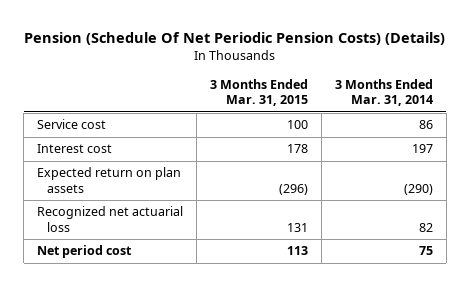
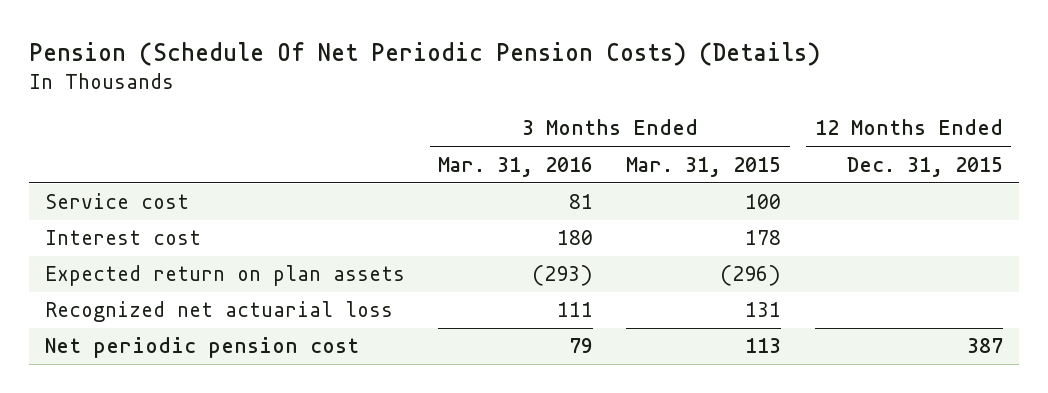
- | 3 Months Ended Mar. 31, 2015 | 3 Months Ended Mar. 31, 2014
+ | 3 Months Ended Mar. 31, 2016 | 3 Months Ended Mar. 31, 2015 | 12 Months Ended Dec. 31, 2015
- Net period cost | 113 | 75
+ Net periodic pension cost | 79 | 113 | 387

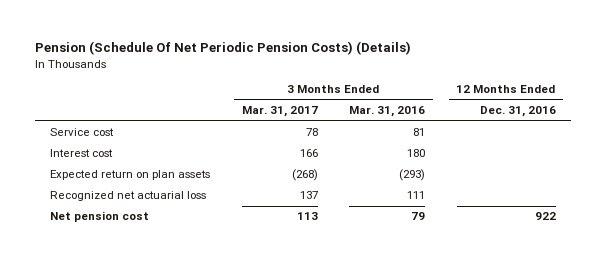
- | 3 Months Ended Mar. 31, 2016 | 3 Months Ended Mar. 31, 2015 | 12 Months Ended Dec. 31, 2015
+ | 3 Months Ended Mar. 31, 2017 | 3 Months Ended Mar. 31, 2016 | 12 Months Ended Dec. 31, 2016
- Net periodic pension cost | 79 | 113 | 387
+ Net pension cost | 113 | 79 | 922

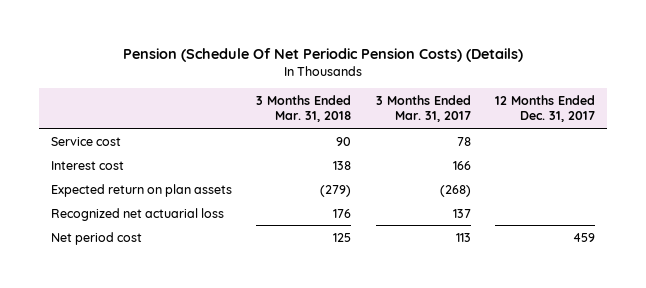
- | 3 Months Ended Mar. 31, 2017 | 3 Months Ended Mar. 31, 2016 | 12 Months Ended Dec. 31, 2016
+ | 3 Months Ended Mar. 31, 2018 | 3 Months Ended Mar. 31, 2017 | 12 Months Ended Dec. 31, 2017
- Net pension cost | 113 | 79 | 922
+ Net period cost | 125 | 113 | 459

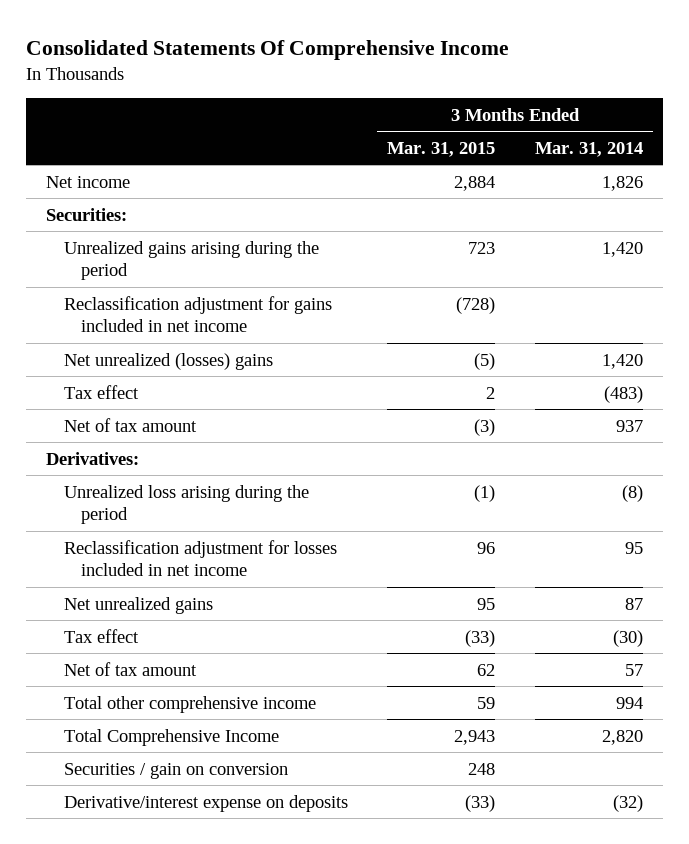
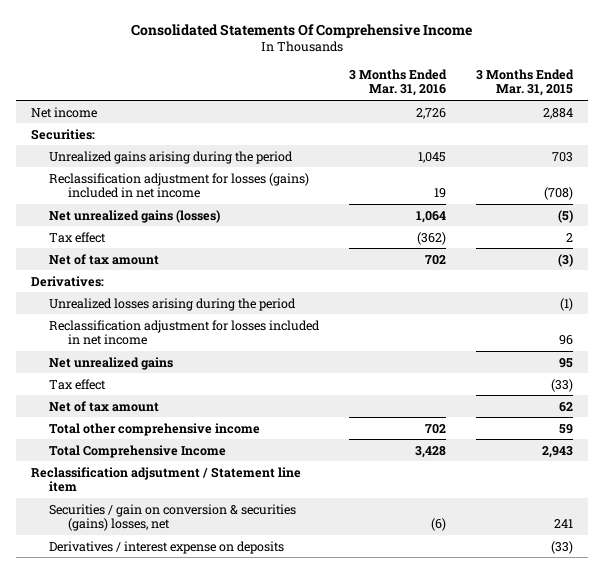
- | 3 Months Ended Mar. 31, 2015 | 3 Months Ended Mar. 31, 2014
+ | 3 Months Ended Mar. 31, 2016 | 3 Months Ended Mar. 31, 2015
- Unrealized gains arising during the period | 723 | 1,420
- Reclassification adjustment for gains included in net income | (728) |
- Net unrealized (losses) gains | (5) | 1,420
+ Unrealized gains arising during the period | 1,045 | 703
+ Reclassification adjustment for losses (gains) included in net income | 19 | (708)
+ Net unrealized gains (losses) | 1,064 | (5)
- Unrealized loss arising during the period | (1) | (8)
+ Unrealized losses arising during the period | | (1)
- Securities / gain on conversion | 248 |
- Derivative/interest expense on deposits | (33) | (32)
+ Reclassification adjsutment / Statement line item
+ Securities / gain on conversion & securities (gains) losses, net | (6) | 241
+ Derivatives / interest expense on deposits | | (33)

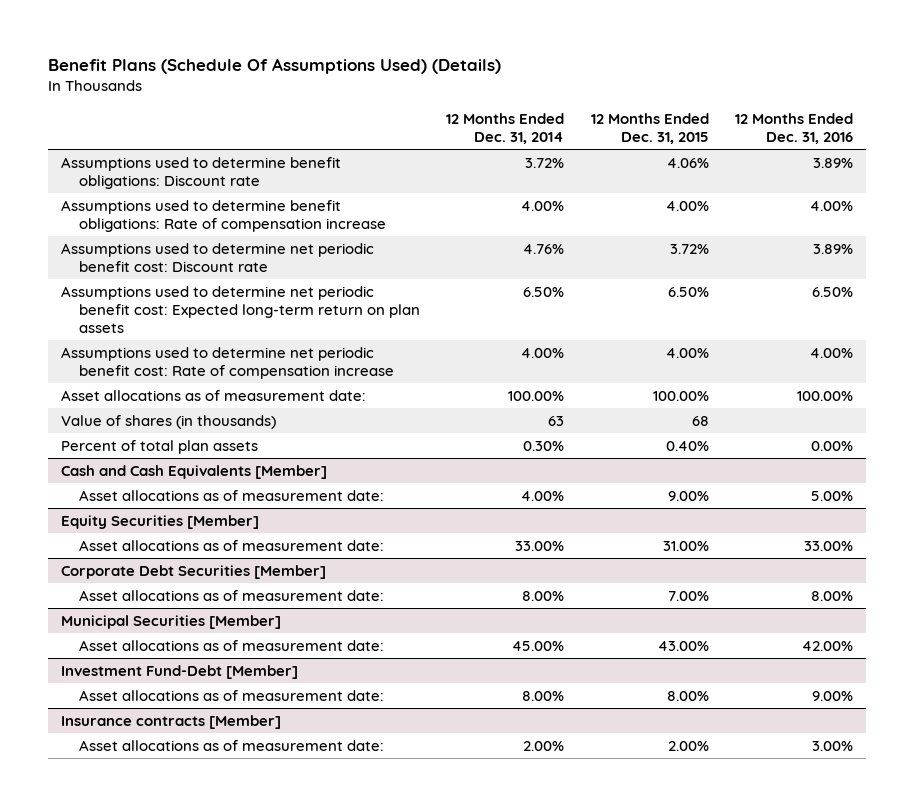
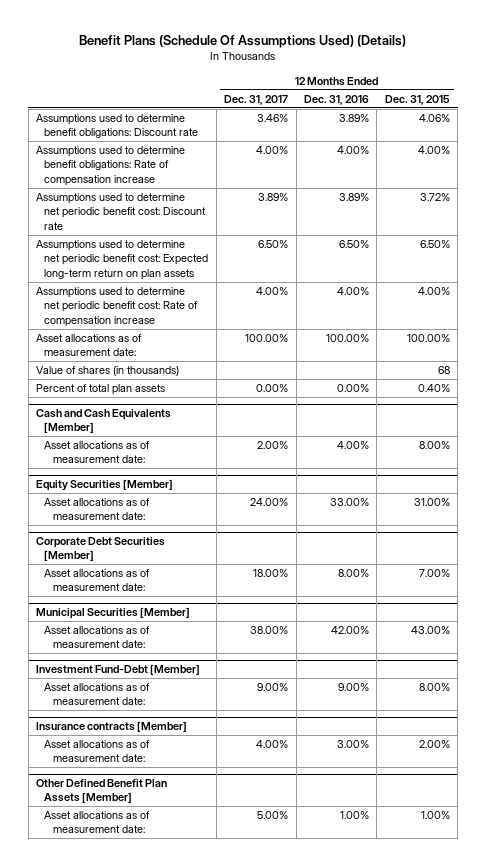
- | 12 Months Ended Dec. 31, 2014 | 12 Months Ended Dec. 31, 2015 | 12 Months Ended Dec. 31, 2016
+ | 12 Months Ended Dec. 31, 2017 | 12 Months Ended Dec. 31, 2016 | 12 Months Ended Dec. 31, 2015
@ Cash and Cash Equivalents [Member]
- Asset allocations as of measurement date: | 4.00% | 9.00% | 5.00%
+ Asset allocations as of measurement date: | 2.00% | 4.00% | 8.00%
+ Other Defined Benefit Plan Assets [Member]
+ Asset allocations as of measurement date: | 5.00% | 1.00% | 1.00%

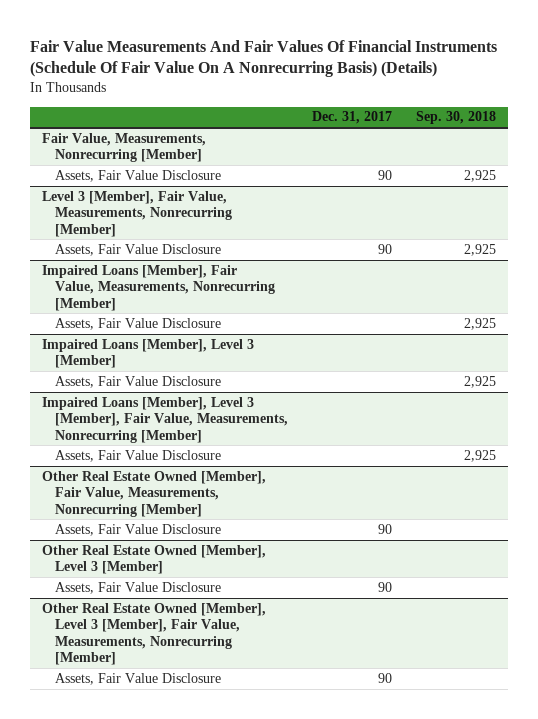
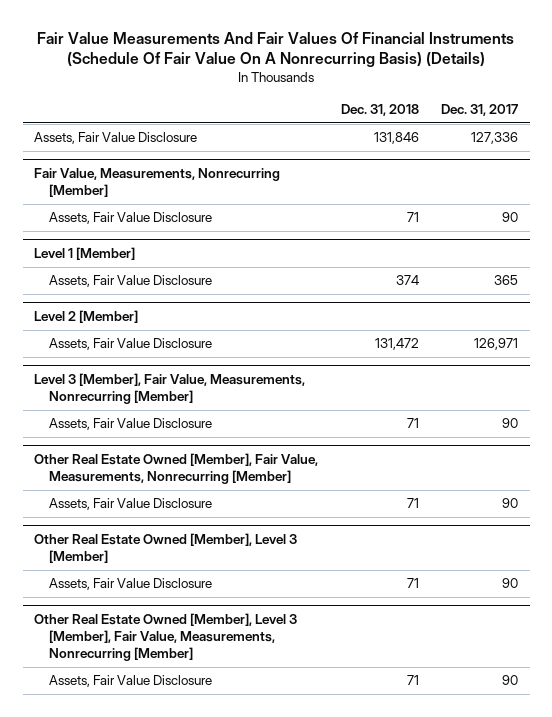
- | Dec. 31, 2017 | Sep. 30, 2018
+ | Dec. 31, 2018 | Dec. 31, 2017
+ Assets, Fair Value Disclosure | 131,846 | 127,336
+ Level 1 [Member]
+ Assets, Fair Value Disclosure | 374 | 365
+ Level 2 [Member]
+ Assets, Fair Value Disclosure | 131,472 | 126,971
- Impaired Loans [Member], Fair Value, Measurements, Nonrecurring [Member]
- Assets, Fair Value Disclosure | | 2,925
- Impaired Loans [Member], Level 3 [Member]
- Assets, Fair Value Disclosure | | 2,925
- Impaired Loans [Member], Level 3 [Member], Fair Value, Measurements, Nonrecurring [Member]
- Assets, Fair Value Disclosure | | 2,925

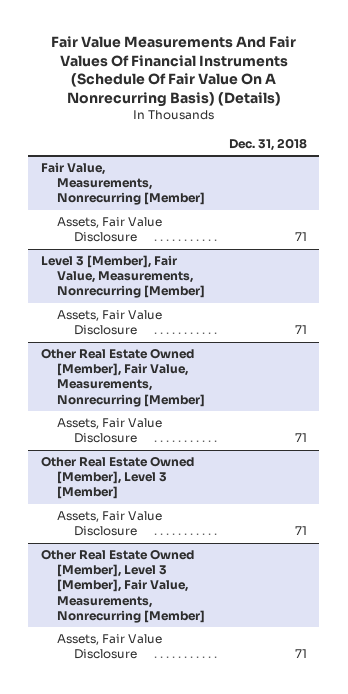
- | Dec. 31, 2018 | Dec. 31, 2017
+ | Dec. 31, 2018
- Assets, Fair Value Disclosure | 131,846 | 127,336
- Level 1 [Member]
- Assets, Fair Value Disclosure | 374 | 365
- Level 2 [Member]
- Assets, Fair Value Disclosure | 131,472 | 126,971

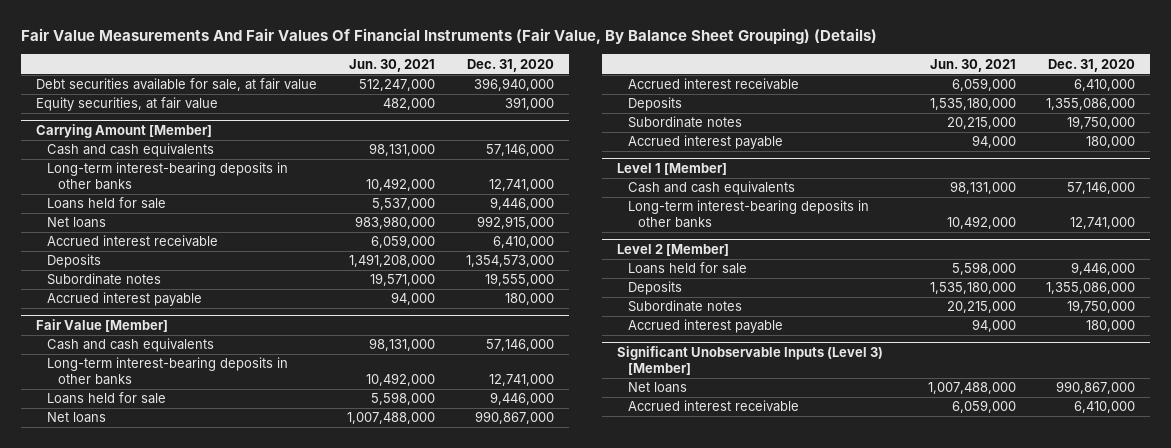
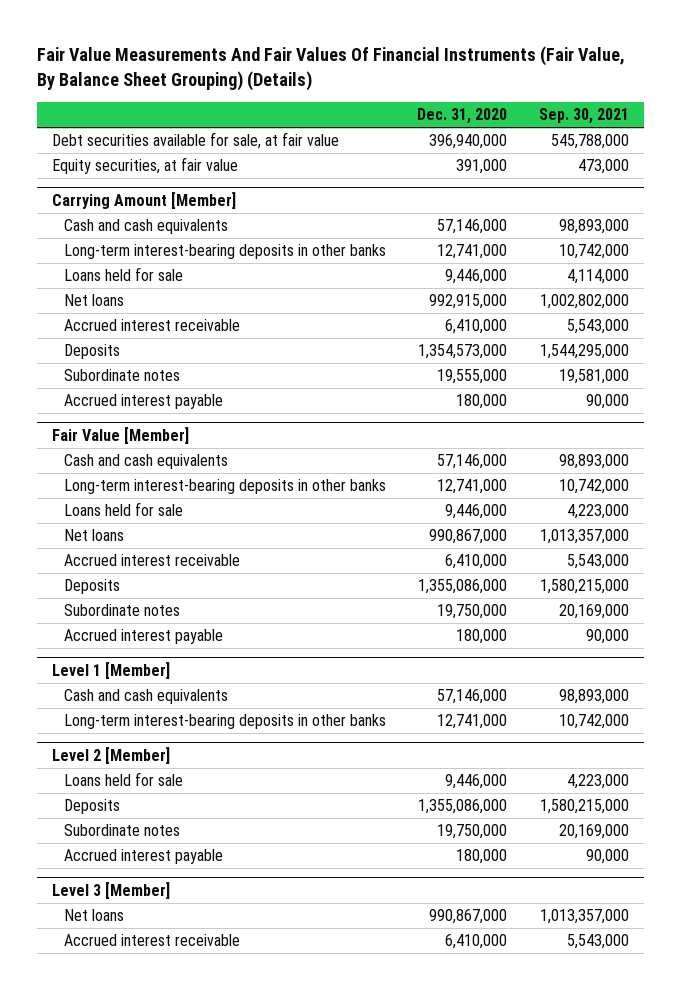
- | Jun. 30, 2021 | Dec. 31, 2020
+ | Dec. 31, 2020 | Sep. 30, 2021
- Significant Unobservable Inputs (Level 3) [Member]
+ Level 3 [Member]

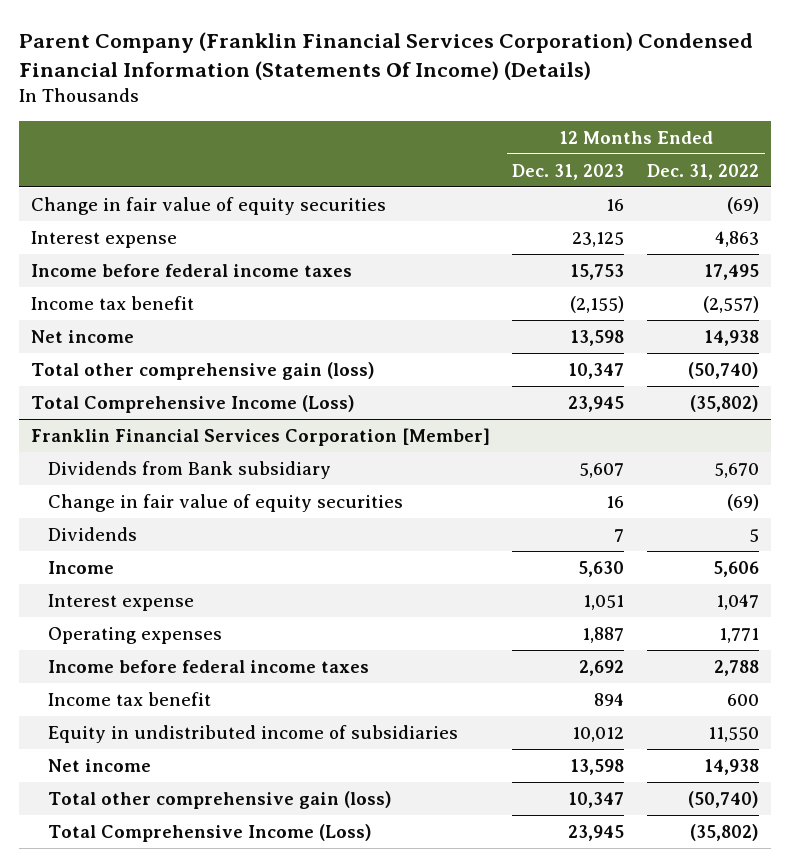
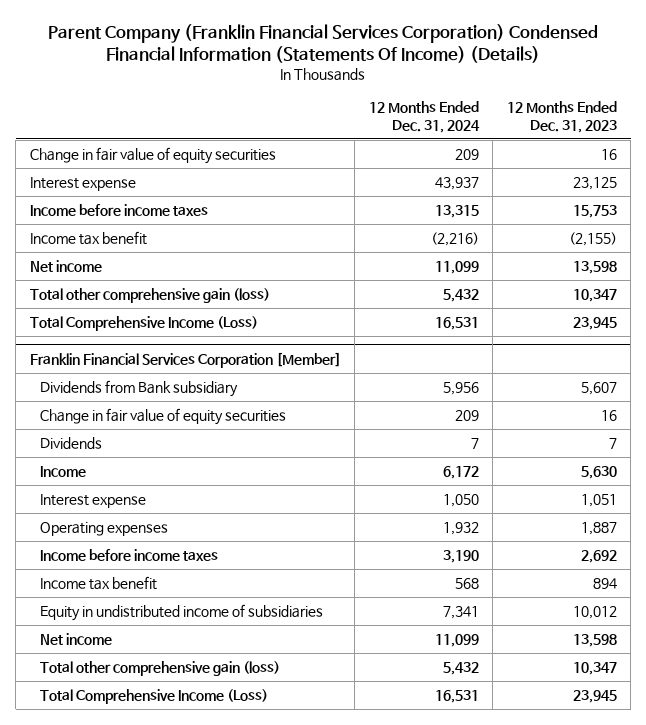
- | 12 Months Ended Dec. 31, 2023 | 12 Months Ended Dec. 31, 2022
+ | 12 Months Ended Dec. 31, 2024 | 12 Months Ended Dec. 31, 2023
- Income before federal income taxes | 15,753 | 17,495
+ Income before income taxes | 13,315 | 15,753
@ Franklin Financial Services Corporation [Member]
- Income before federal income taxes | 2,692 | 2,788
+ Income before income taxes | 3,190 | 2,692

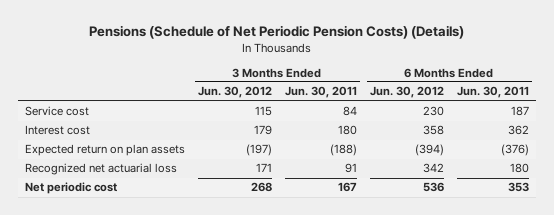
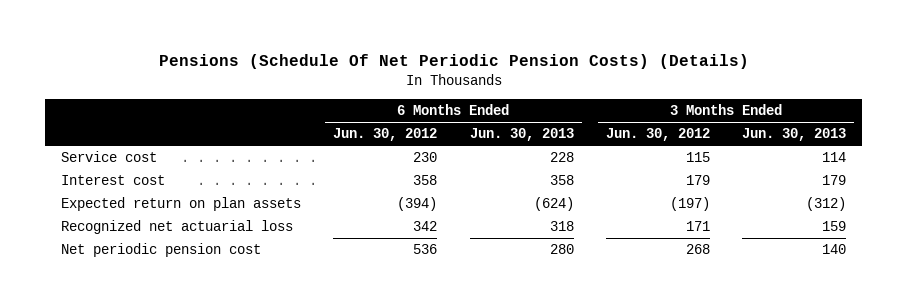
- Pensions (Schedule of Net Periodic Pension Costs) (Details)
+ Pensions (Schedule Of Net Periodic Pension Costs) (Details)
- | 3 Months Ended Jun. 30, 2012 | 3 Months Ended Jun. 30, 2011 | 6 Months Ended Jun. 30, 2012 | 6 Months Ended Jun. 30, 2011
+ | 6 Months Ended Jun. 30, 2012 | 6 Months Ended Jun. 30, 2013 | 3 Months Ended Jun. 30, 2012 | 3 Months Ended Jun. 30, 2013
- Net periodic cost | 268 | 167 | 536 | 353
+ Net periodic pension cost | 536 | 280 | 268 | 140

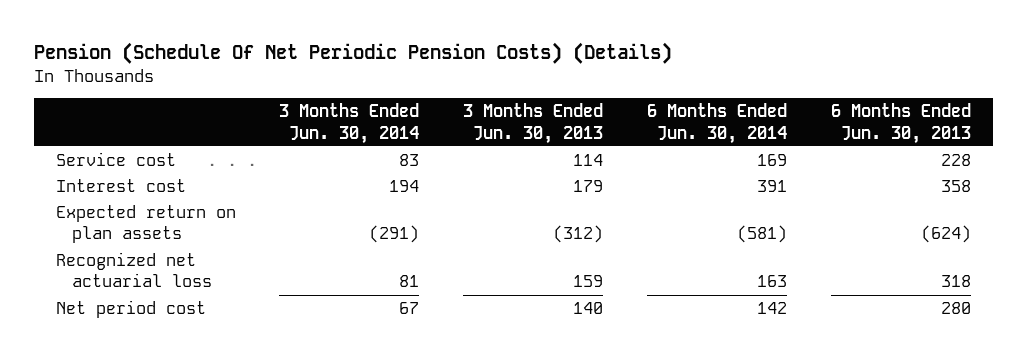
- Pensions (Schedule Of Net Periodic Pension Costs) (Details)
+ Pension (Schedule Of Net Periodic Pension Costs) (Details)
- | 6 Months Ended Jun. 30, 2012 | 6 Months Ended Jun. 30, 2013 | 3 Months Ended Jun. 30, 2012 | 3 Months Ended Jun. 30, 2013
+ | 3 Months Ended Jun. 30, 2014 | 3 Months Ended Jun. 30, 2013 | 6 Months Ended Jun. 30, 2014 | 6 Months Ended Jun. 30, 2013
- Net periodic pension cost | 536 | 280 | 268 | 140
+ Net period cost | 67 | 140 | 142 | 280

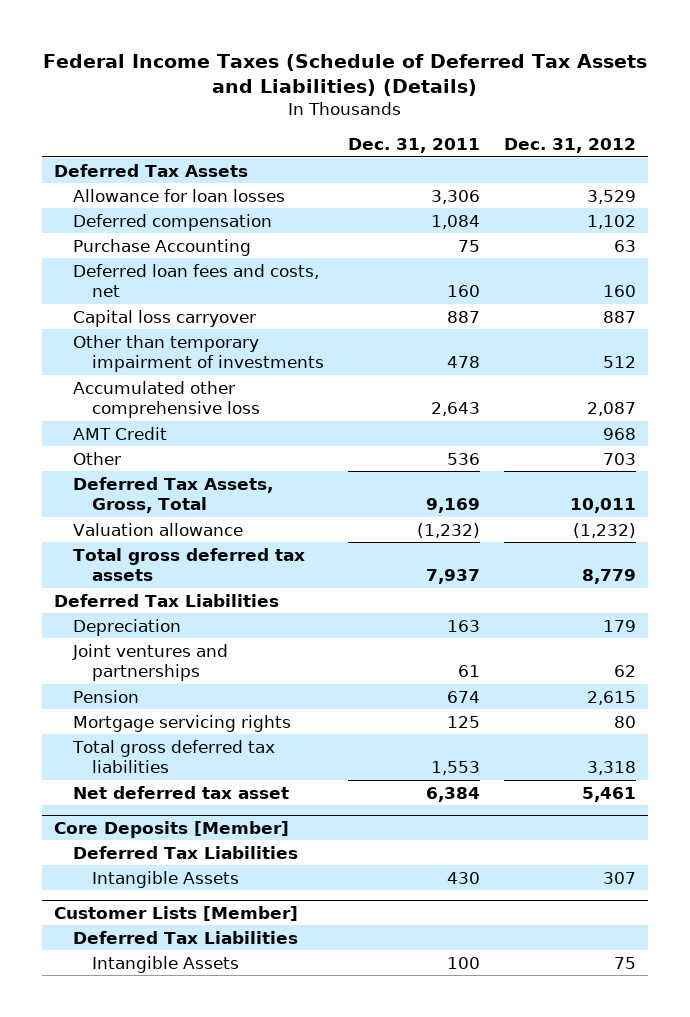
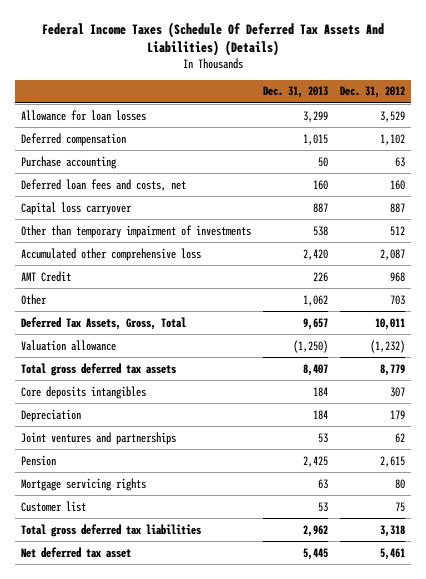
- Federal Income Taxes (Schedule of Deferred Tax Assets and Liabilities) (Details)
+ Federal Income Taxes (Schedule Of Deferred Tax Assets And Liabilities) (Details)
- | Dec. 31, 2011 | Dec. 31, 2012
+ | Dec. 31, 2013 | Dec. 31, 2012
- Deferred Tax Assets
- Purchase Accounting | 75 | 63
+ Purchase accounting | 50 | 63
- Deferred Tax Liabilities
+ Core deposits intangibles | 184 | 307
+ Customer list | 53 | 75
- Core Deposits [Member]
- Deferred Tax Liabilities
- Intangible Assets | 430 | 307
- Customer Lists [Member]
- Deferred Tax Liabilities
- Intangible Assets | 100 | 75

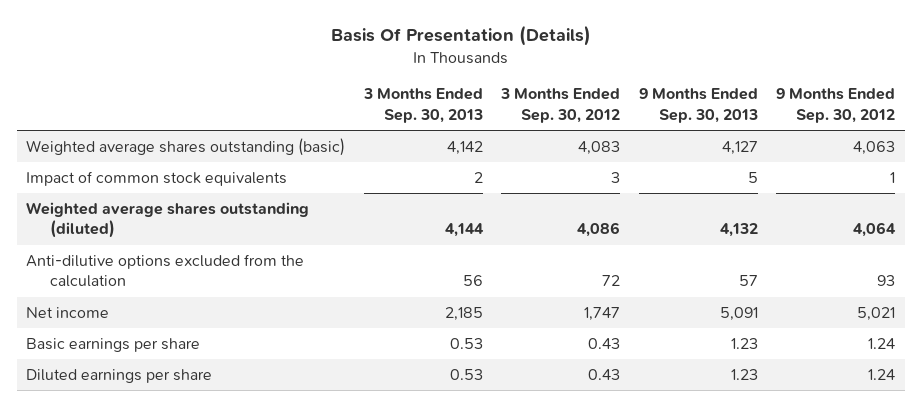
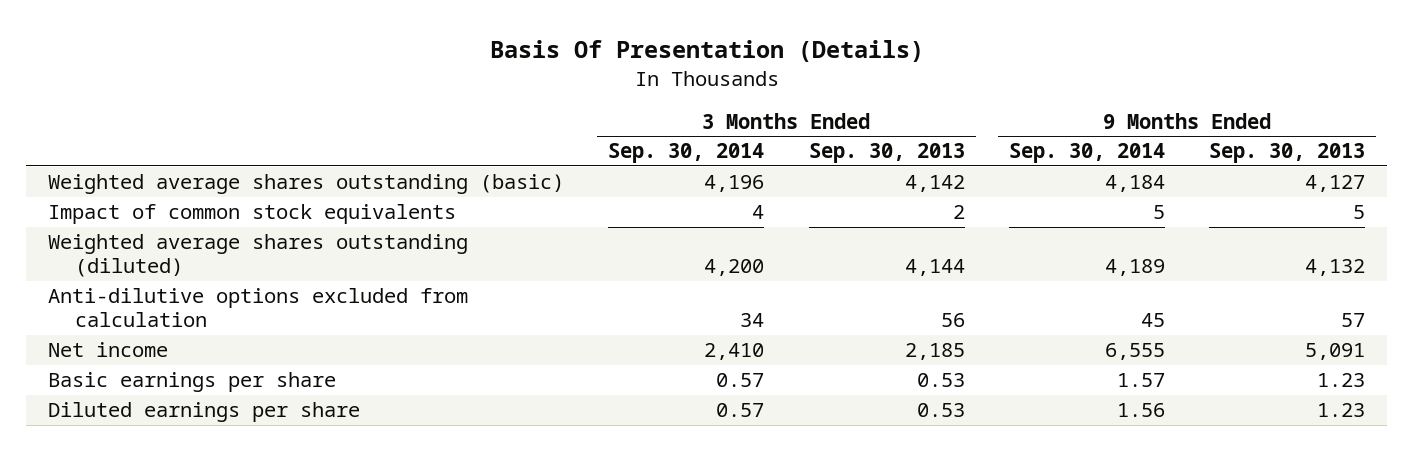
- | 3 Months Ended Sep. 30, 2013 | 3 Months Ended Sep. 30, 2012 | 9 Months Ended Sep. 30, 2013 | 9 Months Ended Sep. 30, 2012
+ | 3 Months Ended Sep. 30, 2014 | 3 Months Ended Sep. 30, 2013 | 9 Months Ended Sep. 30, 2014 | 9 Months Ended Sep. 30, 2013
- Anti-dilutive options excluded from the calculation | 56 | 72 | 57 | 93
+ Anti-dilutive options excluded from calculation | 34 | 56 | 45 | 57

